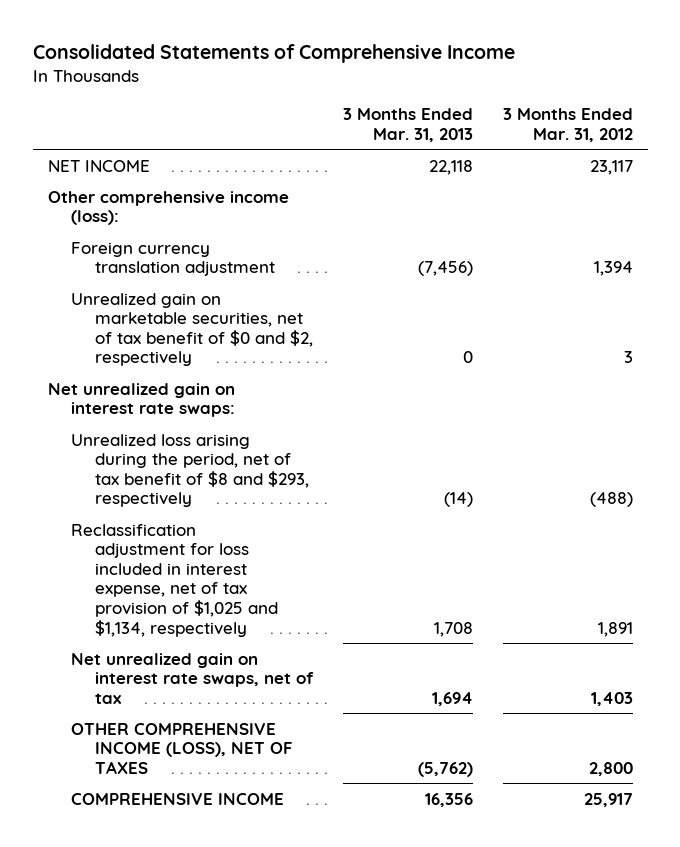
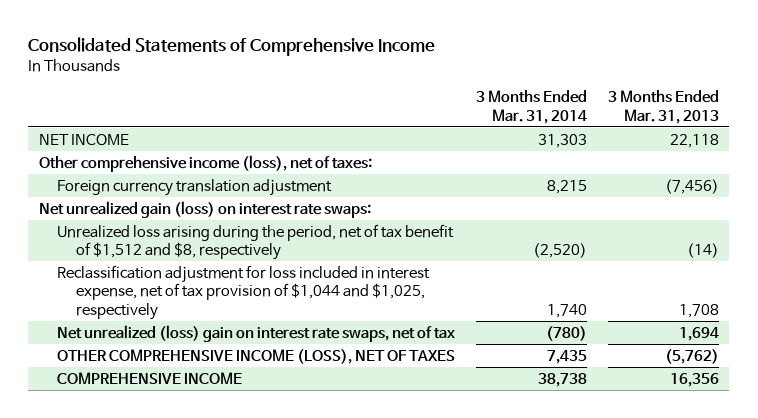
- | 3 Months Ended Mar. 31, 2013 | 3 Months Ended Mar. 31, 2012
+ | 3 Months Ended Mar. 31, 2014 | 3 Months Ended Mar. 31, 2013
- Other comprehensive income (loss):
+ Other comprehensive income (loss), net of taxes:
- Unrealized gain on marketable securities, net of tax benefit of $0 and $2, respectively | 0 | 3
- Net unrealized gain on interest rate swaps:
- Unrealized loss arising during the period, net of tax benefit of $8 and $293, respectively | (14) | (488)
- Reclassification adjustment for loss included in interest expense, net of tax provision of $1,025 and $1,134, respectively | 1,708 | 1,891
- Net unrealized gain on interest rate swaps, net of tax | 1,694 | 1,403
+ Net unrealized gain (loss) on interest rate swaps:
+ Unrealized loss arising during the period, net of tax benefit of $1,512 and $8, respectively | (2,520) | (14)
+ Reclassification adjustment for loss included in interest expense, net of tax provision of $1,044 and $1,025, respectively | 1,740 | 1,708
+ Net unrealized (loss) gain on interest rate swaps, net of tax | (780) | 1,694

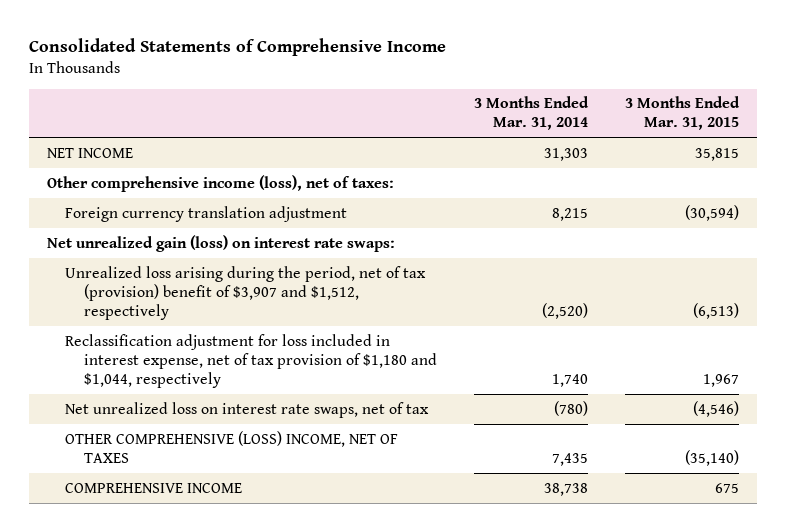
- | 3 Months Ended Mar. 31, 2014 | 3 Months Ended Mar. 31, 2013
+ | 3 Months Ended Mar. 31, 2014 | 3 Months Ended Mar. 31, 2015
- Unrealized loss arising during the period, net of tax benefit of $1,512 and $8, respectively | (2,520) | (14)
- Reclassification adjustment for loss included in interest expense, net of tax provision of $1,044 and $1,025, respectively | 1,740 | 1,708
- Net unrealized (loss) gain on interest rate swaps, net of tax | (780) | 1,694
- OTHER COMPREHENSIVE INCOME (LOSS), NET OF TAXES | 7,435 | (5,762)
+ Unrealized loss arising during the period, net of tax (provision) benefit of $3,907 and $1,512, respectively | (2,520) | (6,513)
+ Reclassification adjustment for loss included in interest expense, net of tax provision of $1,180 and $1,044, respectively | 1,740 | 1,967
+ Net unrealized loss on interest rate swaps, net of tax | (780) | (4,546)
+ OTHER COMPREHENSIVE (LOSS) INCOME, NET OF TAXES | 7,435 | (35,140)

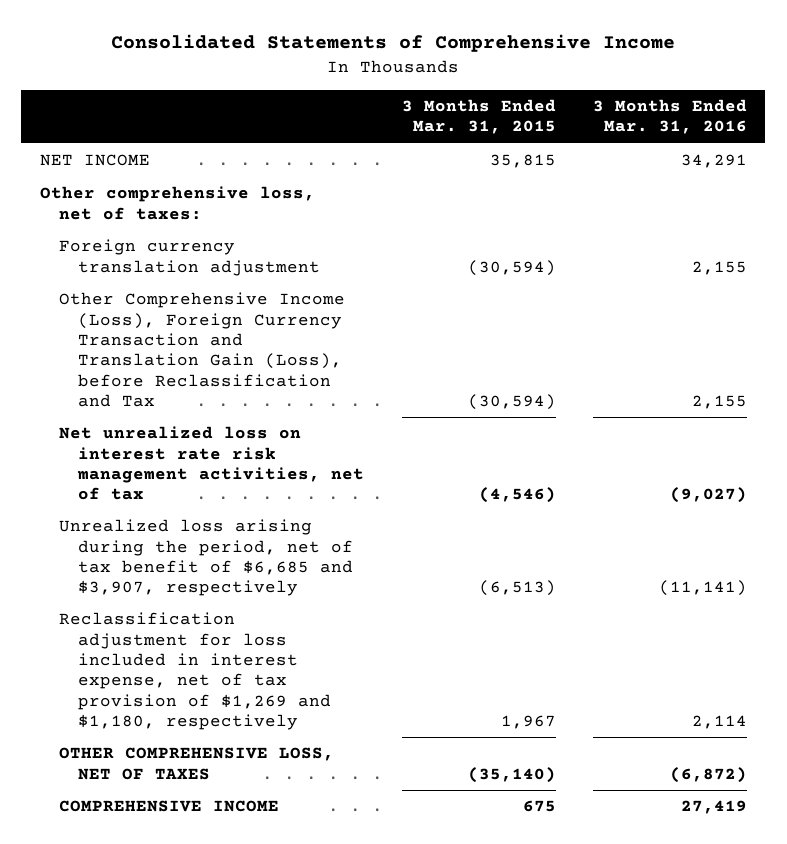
- | 3 Months Ended Mar. 31, 2014 | 3 Months Ended Mar. 31, 2015
+ | 3 Months Ended Mar. 31, 2015 | 3 Months Ended Mar. 31, 2016
- Other comprehensive income (loss), net of taxes:
+ Other comprehensive loss, net of taxes:
- Net unrealized gain (loss) on interest rate swaps:
- Unrealized loss arising during the period, net of tax (provision) benefit of $3,907 and $1,512, respectively | (2,520) | (6,513)
- Reclassification adjustment for loss included in interest expense, net of tax provision of $1,180 and $1,044, respectively | 1,740 | 1,967
- Net unrealized loss on interest rate swaps, net of tax | (780) | (4,546)
- OTHER COMPREHENSIVE (LOSS) INCOME, NET OF TAXES | 7,435 | (35,140)
+ Other Comprehensive Income (Loss), Foreign Currency Transaction and Translation Gain (Loss), before Reclassification and Tax | (30,594) | 2,155
+ Net unrealized loss on interest rate risk management activities, net of tax | (4,546) | (9,027)
+ Unrealized loss arising during the period, net of tax benefit of $6,685 and $3,907, respectively | (6,513) | (11,141)
+ Reclassification adjustment for loss included in interest expense, net of tax provision of $1,269 and $1,180, respectively | 1,967 | 2,114
+ OTHER COMPREHENSIVE LOSS, NET OF TAXES | (35,140) | (6,872)

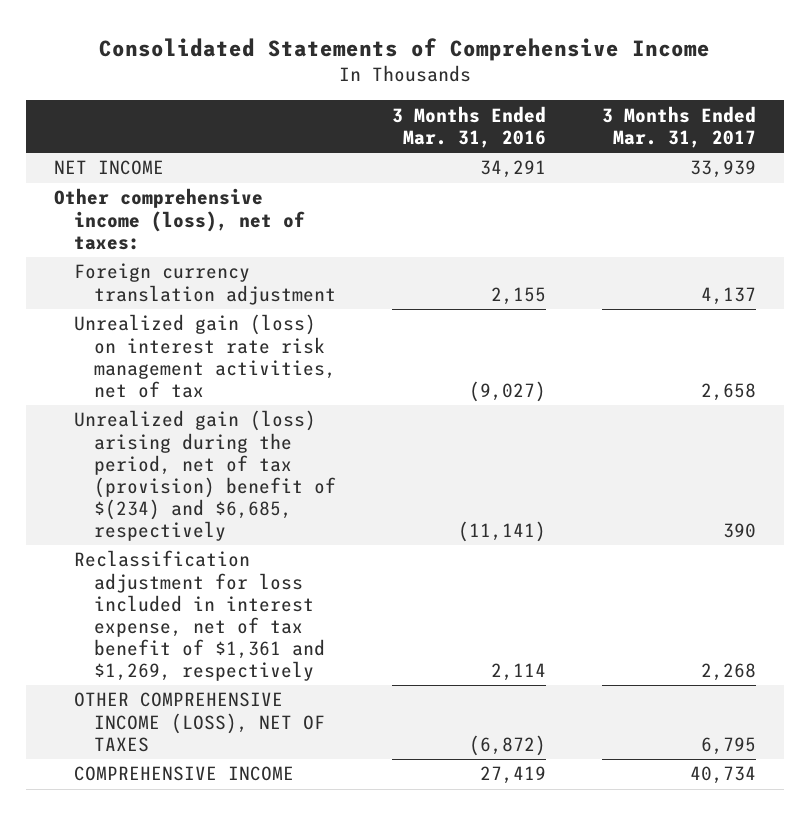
- | 3 Months Ended Mar. 31, 2015 | 3 Months Ended Mar. 31, 2016
+ | 3 Months Ended Mar. 31, 2016 | 3 Months Ended Mar. 31, 2017
- Other comprehensive loss, net of taxes:
+ Other comprehensive income (loss), net of taxes:
- Other Comprehensive Income (Loss), Foreign Currency Transaction and Translation Gain (Loss), before Reclassification and Tax | (30,594) | 2,155
- Net unrealized loss on interest rate risk management activities, net of tax | (4,546) | (9,027)
- Unrealized loss arising during the period, net of tax benefit of $6,685 and $3,907, respectively | (6,513) | (11,141)
- Reclassification adjustment for loss included in interest expense, net of tax provision of $1,269 and $1,180, respectively | 1,967 | 2,114
- OTHER COMPREHENSIVE LOSS, NET OF TAXES | (35,140) | (6,872)
+ Unrealized gain (loss) on interest rate risk management activities, net of tax | (9,027) | 2,658
+ Unrealized gain (loss) arising during the period, net of tax (provision) benefit of $(234) and $6,685, respectively | (11,141) | 390
+ Reclassification adjustment for loss included in interest expense, net of tax benefit of $1,361 and $1,269, respectively | 2,114 | 2,268
+ OTHER COMPREHENSIVE INCOME (LOSS), NET OF TAXES | (6,872) | 6,795

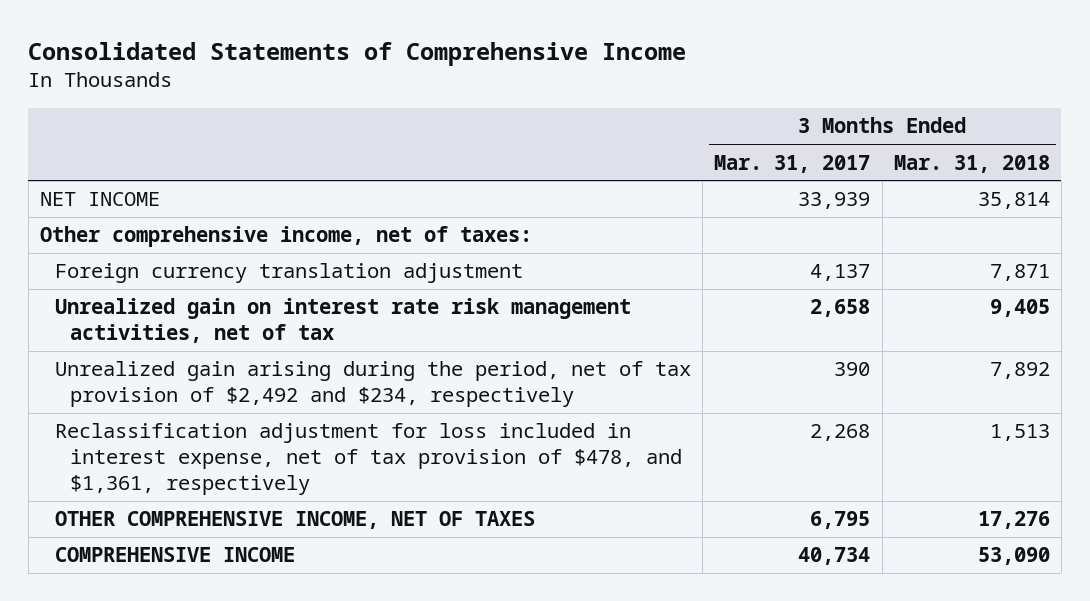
- | 3 Months Ended Mar. 31, 2016 | 3 Months Ended Mar. 31, 2017
+ | 3 Months Ended Mar. 31, 2017 | 3 Months Ended Mar. 31, 2018
- Other comprehensive income (loss), net of taxes:
+ Other comprehensive income, net of taxes:
- Unrealized gain (loss) on interest rate risk management activities, net of tax | (9,027) | 2,658
- Unrealized gain (loss) arising during the period, net of tax (provision) benefit of $(234) and $6,685, respectively | (11,141) | 390
- Reclassification adjustment for loss included in interest expense, net of tax benefit of $1,361 and $1,269, respectively | 2,114 | 2,268
- OTHER COMPREHENSIVE INCOME (LOSS), NET OF TAXES | (6,872) | 6,795
+ Unrealized gain on interest rate risk management activities, net of tax | 2,658 | 9,405
+ Unrealized gain arising during the period, net of tax provision of $2,492 and $234, respectively | 390 | 7,892
+ Reclassification adjustment for loss included in interest expense, net of tax provision of $478, and $1,361, respectively | 2,268 | 1,513
+ OTHER COMPREHENSIVE INCOME, NET OF TAXES | 6,795 | 17,276

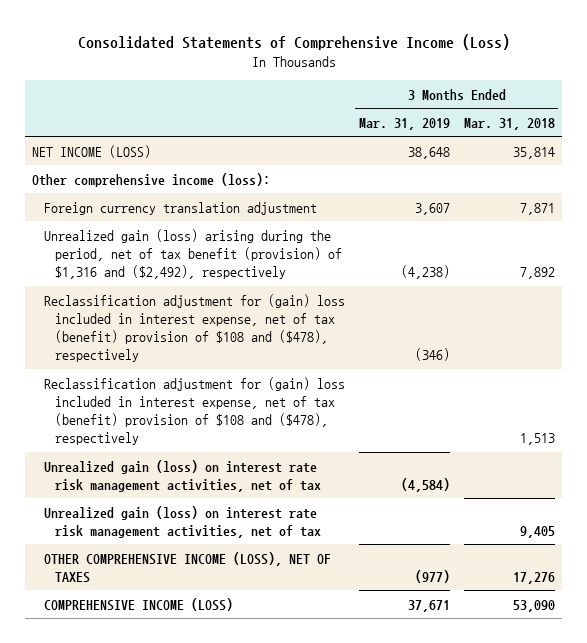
- Consolidated Statements of Comprehensive Income
+ Consolidated Statements of Comprehensive Income (Loss)
- | 3 Months Ended Mar. 31, 2017 | 3 Months Ended Mar. 31, 2018
+ | 3 Months Ended Mar. 31, 2019 | 3 Months Ended Mar. 31, 2018
- NET INCOME | 33,939 | 35,814
- Other comprehensive income, net of taxes:
+ NET INCOME (LOSS) | 38,648 | 35,814
+ Other comprehensive income (loss):
- Unrealized gain on interest rate risk management activities, net of tax | 2,658 | 9,405
- Unrealized gain arising during the period, net of tax provision of $2,492 and $234, respectively | 390 | 7,892
- Reclassification adjustment for loss included in interest expense, net of tax provision of $478, and $1,361, respectively | 2,268 | 1,513
- OTHER COMPREHENSIVE INCOME, NET OF TAXES | 6,795 | 17,276
- COMPREHENSIVE INCOME | 40,734 | 53,090
+ Unrealized gain (loss) arising during the period, net of tax benefit (provision) of $1,316 and ($2,492), respectively | (4,238) | 7,892
+ Reclassification adjustment for (gain) loss included in interest expense, net of tax (benefit) provision of $108 and ($478), respectively | (346) |
+ Reclassification adjustment for (gain) loss included in interest expense, net of tax (benefit) provision of $108 and ($478), respectively | | 1,513
+ Unrealized gain (loss) on interest rate risk management activities, net of tax | (4,584) |
+ Unrealized gain (loss) on interest rate risk management activities, net of tax | | 9,405
+ OTHER COMPREHENSIVE INCOME (LOSS), NET OF TAXES | (977) | 17,276
+ COMPREHENSIVE INCOME (LOSS) | 37,671 | 53,090

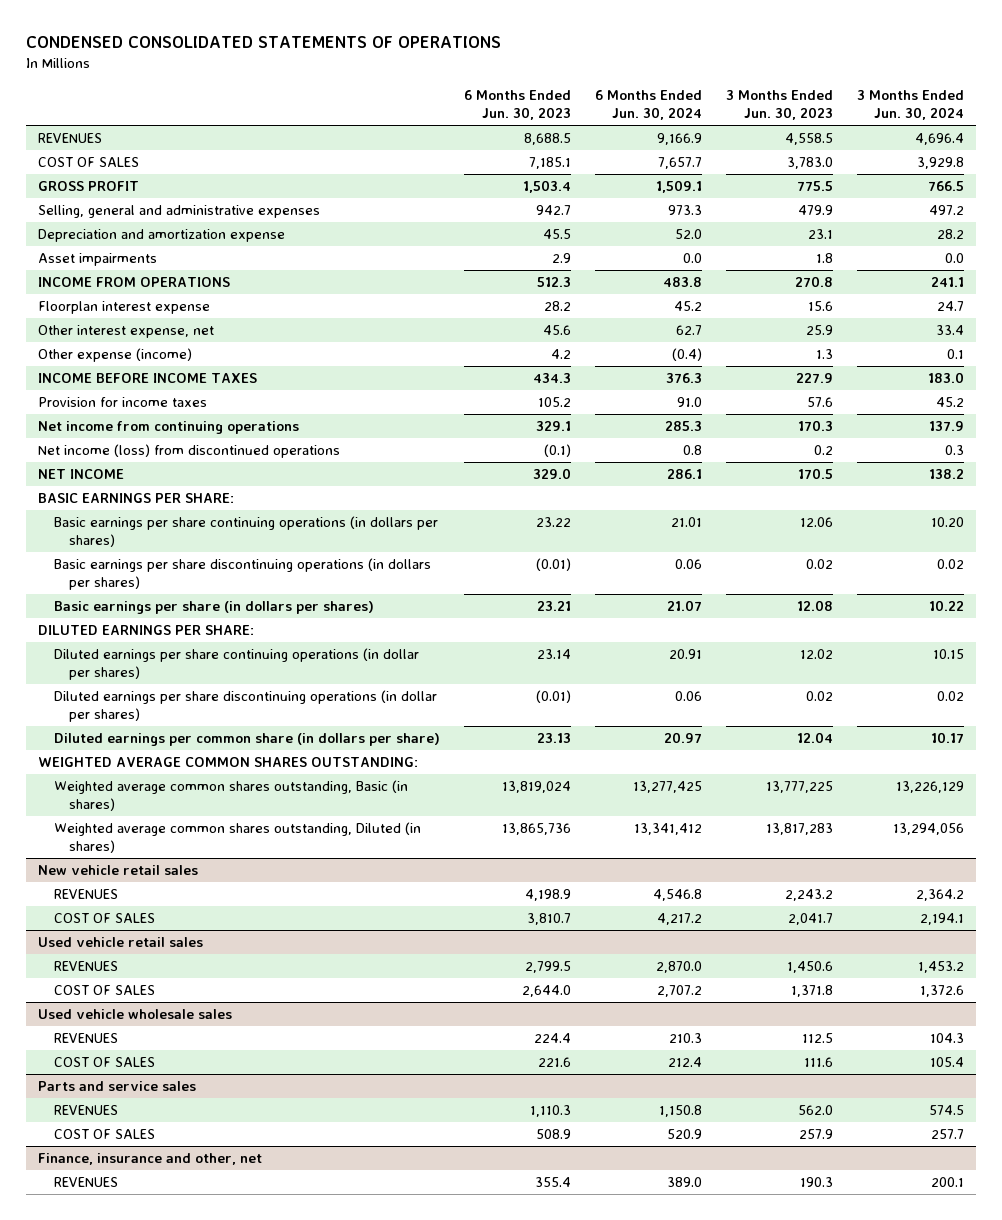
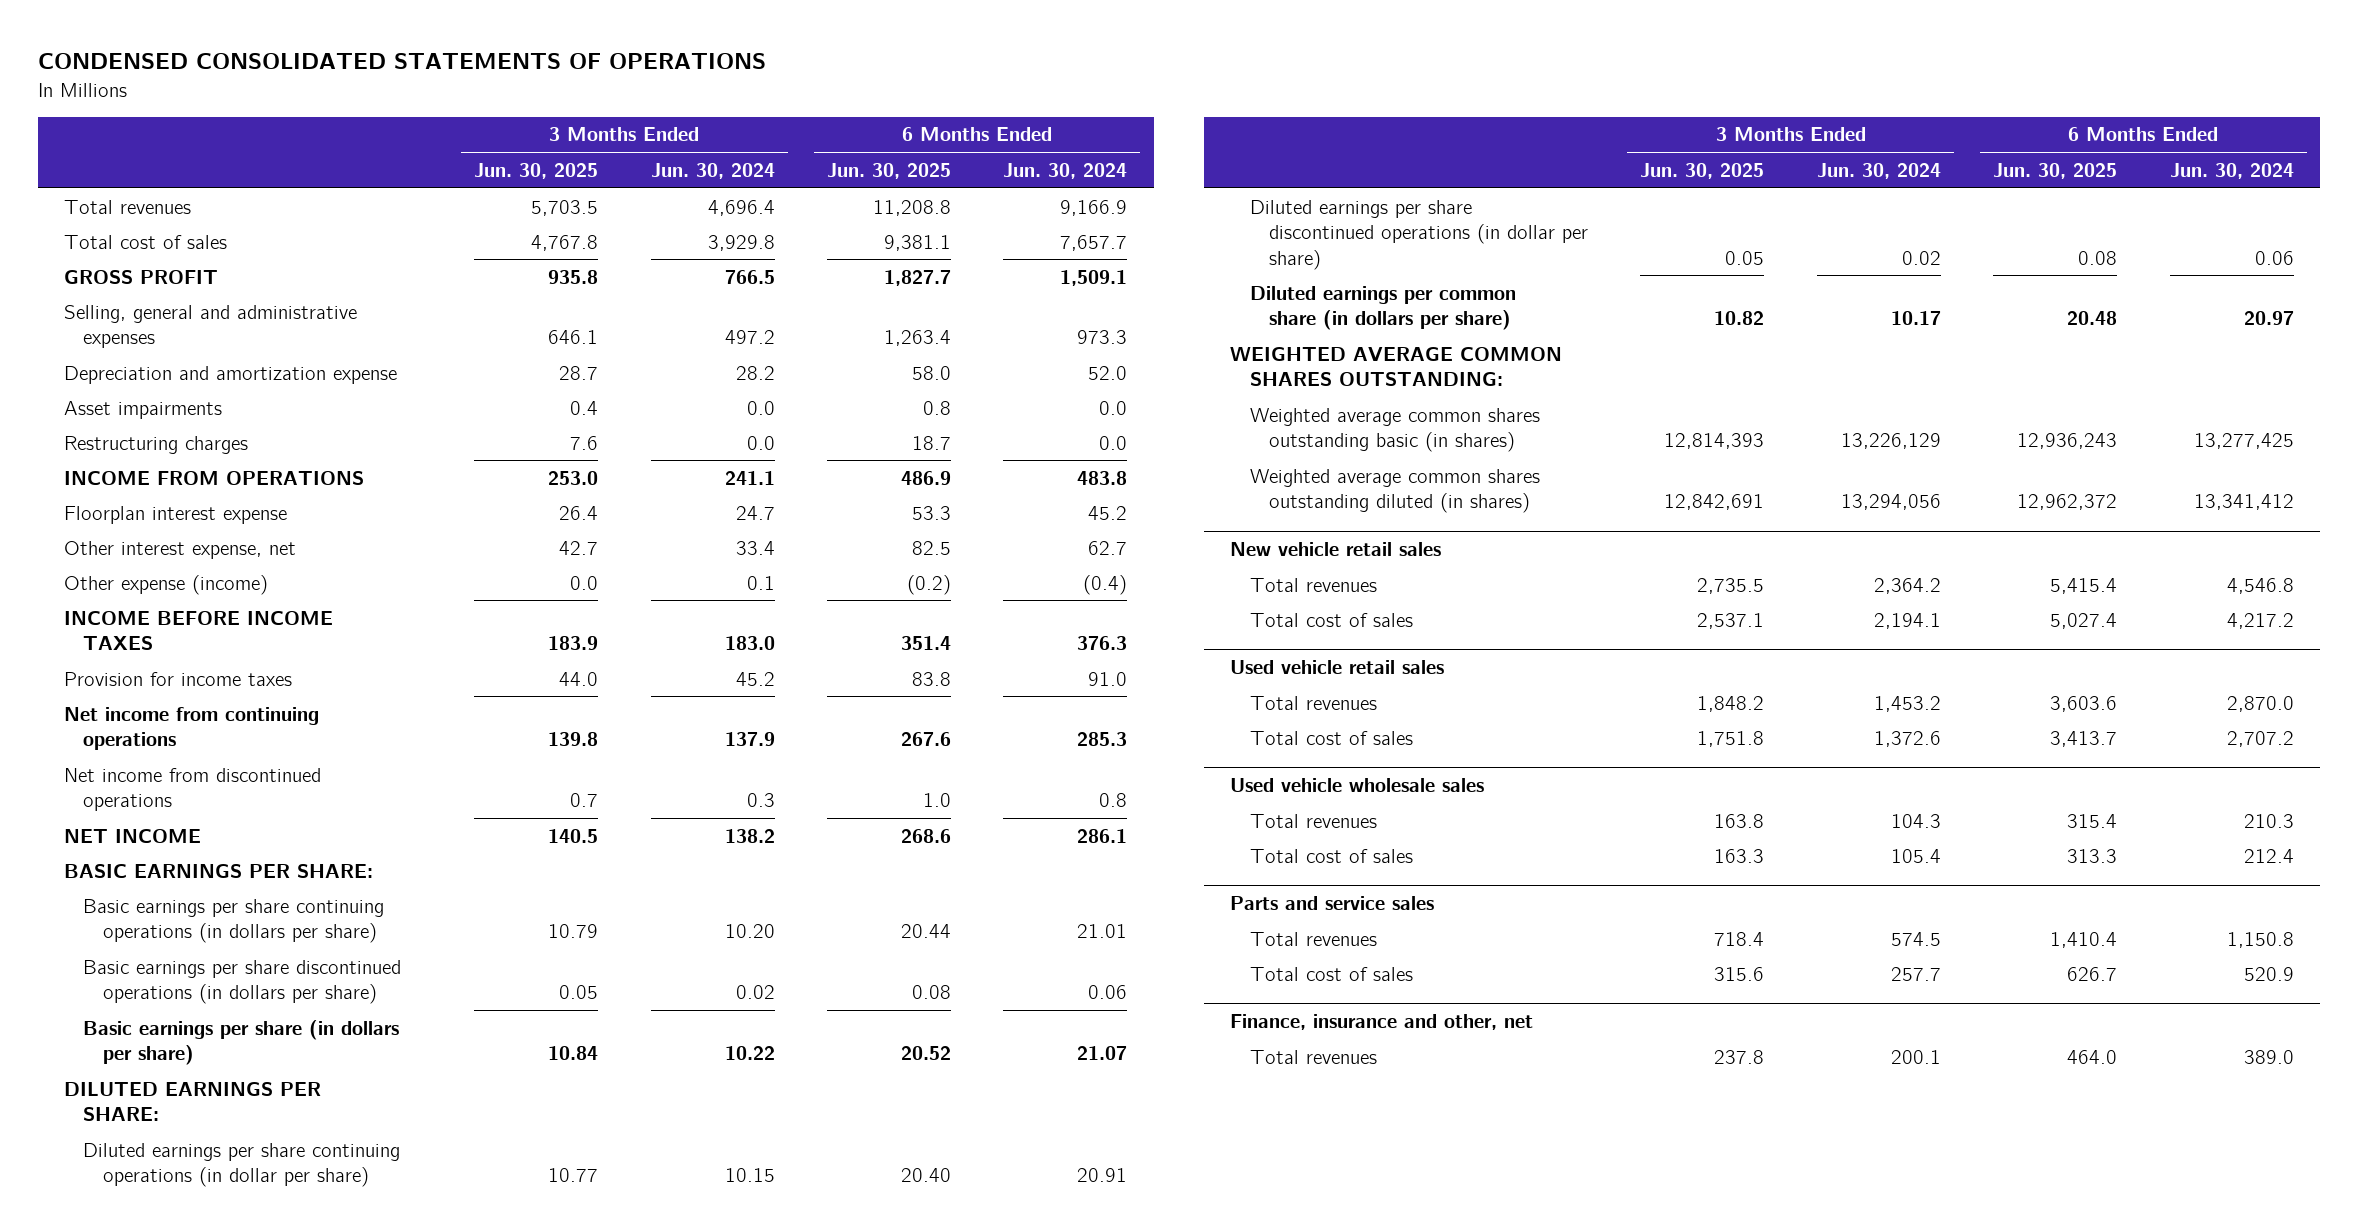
- | 6 Months Ended Jun. 30, 2023 | 6 Months Ended Jun. 30, 2024 | 3 Months Ended Jun. 30, 2023 | 3 Months Ended Jun. 30, 2024
+ | 3 Months Ended Jun. 30, 2025 | 3 Months Ended Jun. 30, 2024 | 6 Months Ended Jun. 30, 2025 | 6 Months Ended Jun. 30, 2024
- REVENUES | 8,688.5 | 9,166.9 | 4,558.5 | 4,696.4
- COST OF SALES | 7,185.1 | 7,657.7 | 3,783.0 | 3,929.8
+ Total revenues | 5,703.5 | 4,696.4 | 11,208.8 | 9,166.9
+ Total cost of sales | 4,767.8 | 3,929.8 | 9,381.1 | 7,657.7
+ Restructuring charges | 7.6 | 0.0 | 18.7 | 0.0
- Net income (loss) from discontinued operations | (0.1) | 0.8 | 0.2 | 0.3
+ Net income from discontinued operations | 0.7 | 0.3 | 1.0 | 0.8
- Basic earnings per share continuing operations (in dollars per shares) | 23.22 | 21.01 | 12.06 | 10.20
- Basic earnings per share discontinuing operations (in dollars per shares) | (0.01) | 0.06 | 0.02 | 0.02
- Basic earnings per share (in dollars per shares) | 23.21 | 21.07 | 12.08 | 10.22
+ Basic earnings per share continuing operations (in dollars per share) | 10.79 | 10.20 | 20.44 | 21.01
+ Basic earnings per share discontinued operations (in dollars per share) | 0.05 | 0.02 | 0.08 | 0.06
+ Basic earnings per share (in dollars per share) | 10.84 | 10.22 | 20.52 | 21.07
- Diluted earnings per share continuing operations (in dollar per shares) | 23.14 | 20.91 | 12.02 | 10.15
- Diluted earnings per share discontinuing operations (in dollar per shares) | (0.01) | 0.06 | 0.02 | 0.02
+ Diluted earnings per share continuing operations (in dollar per share) | 10.77 | 10.15 | 20.40 | 20.91
+ Diluted earnings per share discontinued operations (in dollar per share) | 0.05 | 0.02 | 0.08 | 0.06
- Weighted average common shares outstanding, Basic (in shares) | 13,819,024 | 13,277,425 | 13,777,225 | 13,226,129
- Weighted average common shares outstanding, Diluted (in shares) | 13,865,736 | 13,341,412 | 13,817,283 | 13,294,056
+ Weighted average common shares outstanding basic (in shares) | 12,814,393 | 13,226,129 | 12,936,243 | 13,277,425
+ Weighted average common shares outstanding diluted (in shares) | 12,842,691 | 13,294,056 | 12,962,372 | 13,341,412
@ New vehicle retail sales
- REVENUES | 4,198.9 | 4,546.8 | 2,243.2 | 2,364.2
- COST OF SALES | 3,810.7 | 4,217.2 | 2,041.7 | 2,194.1
+ Total revenues | 2,735.5 | 2,364.2 | 5,415.4 | 4,546.8
+ Total cost of sales | 2,537.1 | 2,194.1 | 5,027.4 | 4,217.2
@ Used vehicle retail sales
- REVENUES | 2,799.5 | 2,870.0 | 1,450.6 | 1,453.2
- COST OF SALES | 2,644.0 | 2,707.2 | 1,371.8 | 1,372.6
+ Total revenues | 1,848.2 | 1,453.2 | 3,603.6 | 2,870.0
+ Total cost of sales | 1,751.8 | 1,372.6 | 3,413.7 | 2,707.2
@ Used vehicle wholesale sales
- REVENUES | 224.4 | 210.3 | 112.5 | 104.3
- COST OF SALES | 221.6 | 212.4 | 111.6 | 105.4
+ Total revenues | 163.8 | 104.3 | 315.4 | 210.3
+ Total cost of sales | 163.3 | 105.4 | 313.3 | 212.4
@ Parts and service sales
- REVENUES | 1,110.3 | 1,150.8 | 562.0 | 574.5
- COST OF SALES | 508.9 | 520.9 | 257.9 | 257.7
+ Total revenues | 718.4 | 574.5 | 1,410.4 | 1,150.8
+ Total cost of sales | 315.6 | 257.7 | 626.7 | 520.9
@ Finance, insurance and other, net
- REVENUES | 355.4 | 389.0 | 190.3 | 200.1
+ Total revenues | 237.8 | 200.1 | 464.0 | 389.0

